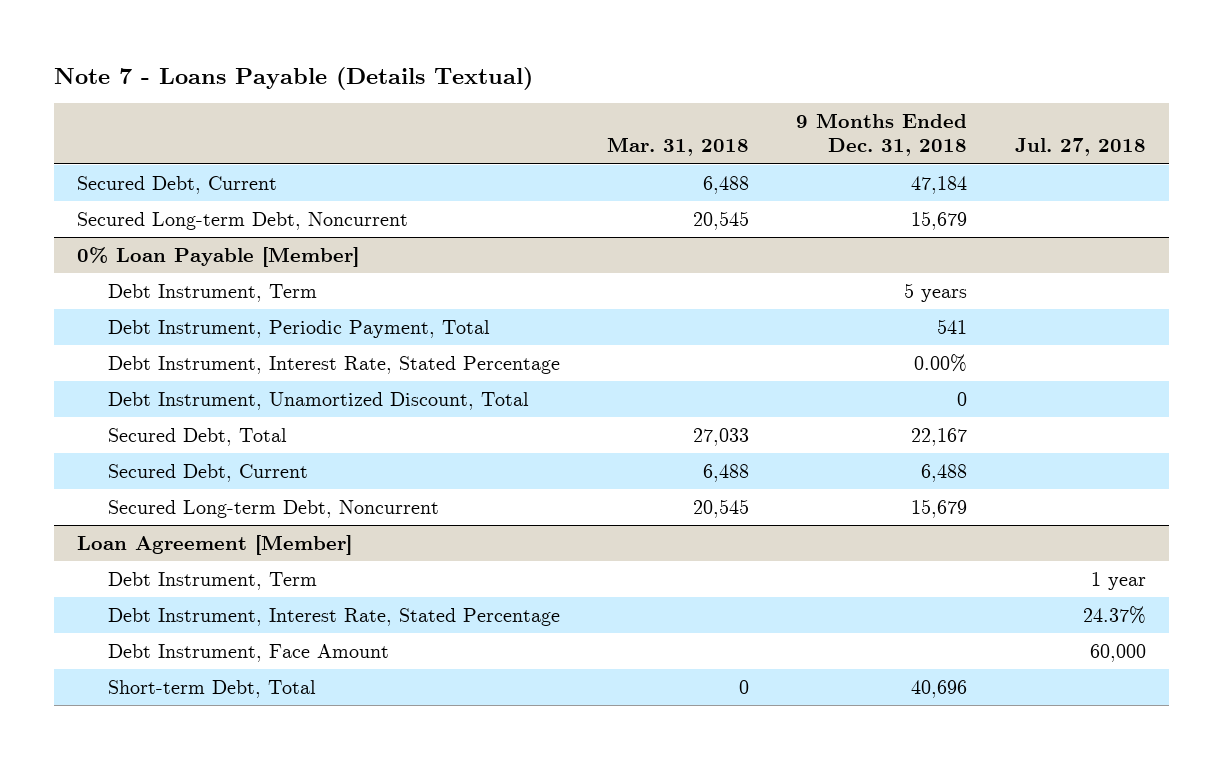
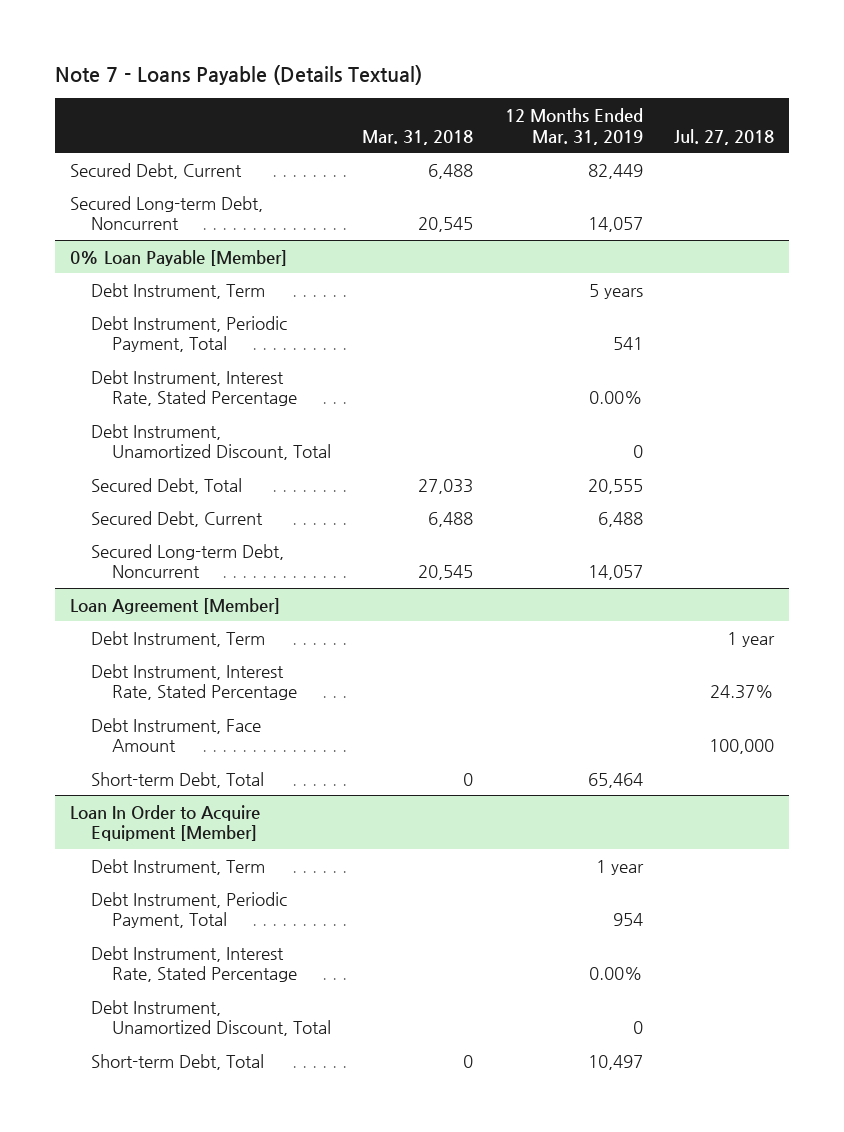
- | Mar. 31, 2018 | 9 Months Ended Dec. 31, 2018 | Jul. 27, 2018
+ | Mar. 31, 2018 | 12 Months Ended Mar. 31, 2019 | Jul. 27, 2018
@ Loan Agreement [Member]
- Debt Instrument, Face Amount | | | 60,000
+ Debt Instrument, Face Amount | | | 100,000
+ Loan In Order to Acquire Equipment [Member]
+ Debt Instrument, Term | | 1 year |
+ Debt Instrument, Periodic Payment, Total | | 954 |
+ Debt Instrument, Interest Rate, Stated Percentage | | 0.00% |
+ Debt Instrument, Unamortized Discount, Total | | 0 |
+ Short-term Debt, Total | 0 | 10,497 |

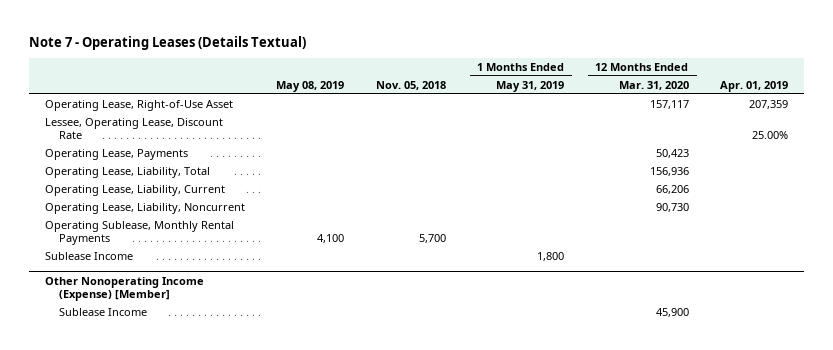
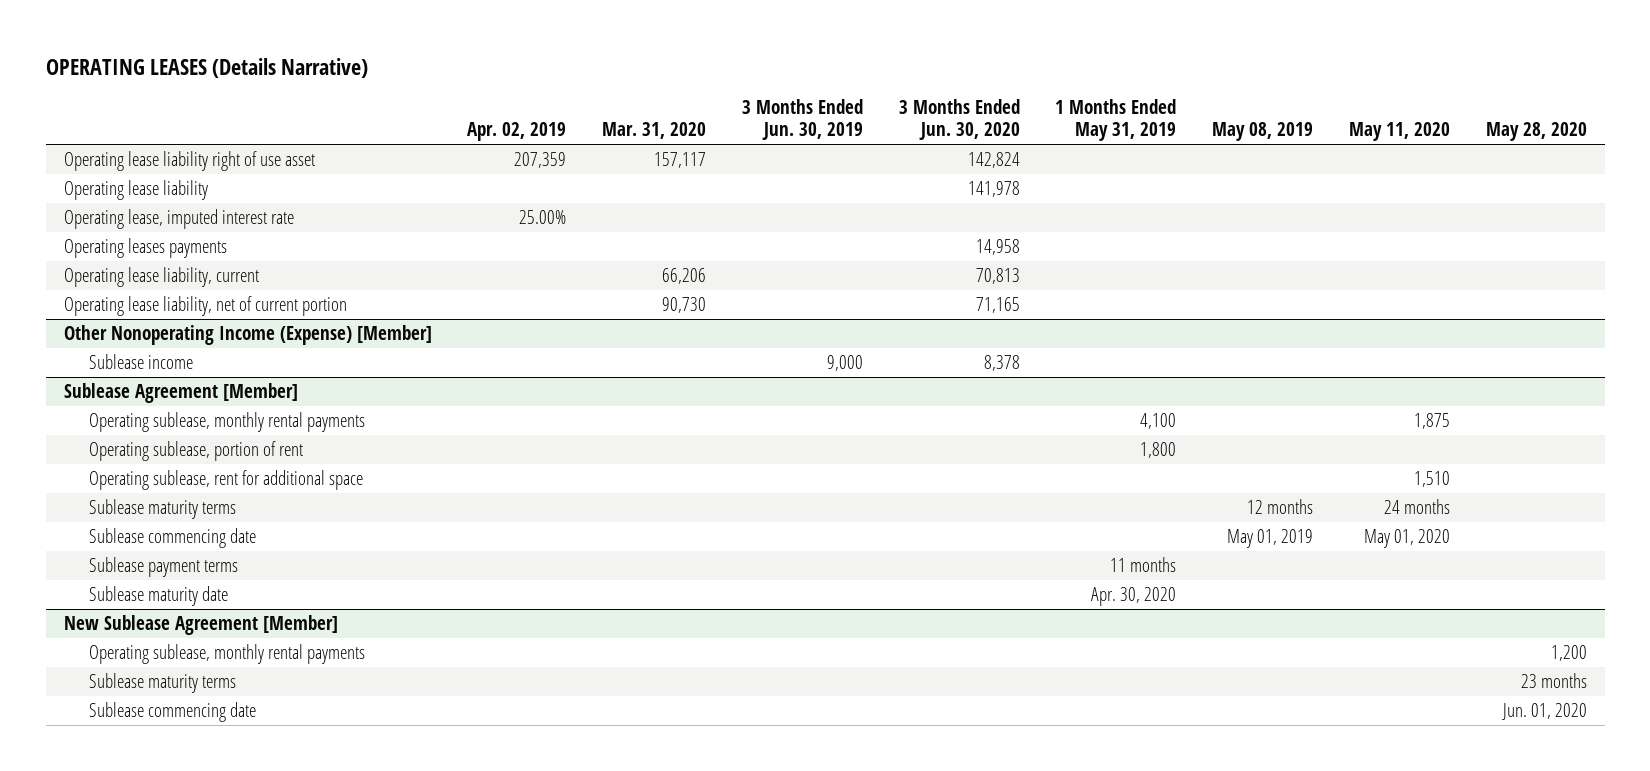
- Note 7 - Operating Leases (Details Textual)
+ OPERATING LEASES (Details Narrative)
- | May 08, 2019 | Nov. 05, 2018 | 1 Months Ended May 31, 2019 | 12 Months Ended Mar. 31, 2020 | Apr. 01, 2019
+ | Apr. 02, 2019 | Mar. 31, 2020 | 3 Months Ended Jun. 30, 2019 | 3 Months Ended Jun. 30, 2020 | 1 Months Ended May 31, 2019 | May 08, 2019 | May 11, 2020 | May 28, 2020
- Operating Lease, Right-of-Use Asset | | | | 157,117 | 207,359
- Lessee, Operating Lease, Discount Rate | | | | | 25.00%
- Operating Lease, Payments | | | | 50,423 |
- Operating Lease, Liability, Total | | | | 156,936 |
- Operating Lease, Liability, Current | | | | 66,206 |
- Operating Lease, Liability, Noncurrent | | | | 90,730 |
- Operating Sublease, Monthly Rental Payments | 4,100 | 5,700 | | |
- Sublease Income | | | 1,800 | |
+ Operating lease liability right of use asset | 207,359 | 157,117 | | 142,824 | | | |
+ Operating lease liability | | | | 141,978 | | | |
+ Operating lease, imputed interest rate | 25.00% | | | | | | |
+ Operating leases payments | | | | 14,958 | | | |
+ Operating lease liability, current | | 66,206 | | 70,813 | | | |
+ Operating lease liability, net of current portion | | 90,730 | | 71,165 | | | |
@ Other Nonoperating Income (Expense) [Member]
- Sublease Income | | | | 45,900 |
+ Sublease income | | | 9,000 | 8,378 | | | |
+ Sublease Agreement [Member]
+ Operating sublease, monthly rental payments | | | | | 4,100 | | 1,875 |
+ Operating sublease, portion of rent | | | | | 1,800 | | |
+ Operating sublease, rent for additional space | | | | | | | 1,510 |
+ Sublease maturity terms | | | | | | 12 months | 24 months |
+ Sublease commencing date | | | | | | May 01, 2019 | May 01, 2020 |
+ Sublease payment terms | | | | | 11 months | | |
+ Sublease maturity date | | | | | Apr. 30, 2020 | | |
+ New Sublease Agreement [Member]
+ Operating sublease, monthly rental payments | | | | | | | | 1,200
+ Sublease maturity terms | | | | | | | | 23 months
+ Sublease commencing date | | | | | | | | Jun. 01, 2020

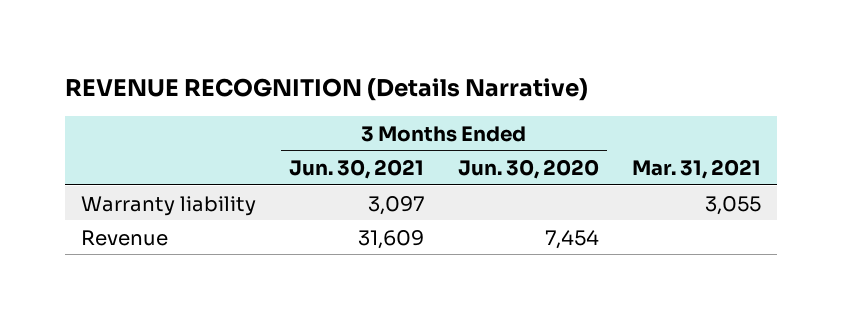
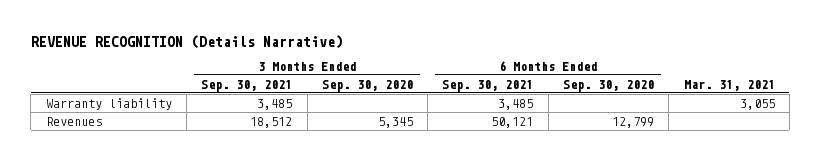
- | 3 Months Ended Jun. 30, 2021 | 3 Months Ended Jun. 30, 2020 | Mar. 31, 2021
+ | 3 Months Ended Sep. 30, 2021 | 3 Months Ended Sep. 30, 2020 | 6 Months Ended Sep. 30, 2021 | 6 Months Ended Sep. 30, 2020 | Mar. 31, 2021
- Revenue | 31,609 | 7,454 |
+ Revenues | 18,512 | 5,345 | 50,121 | 12,799 |

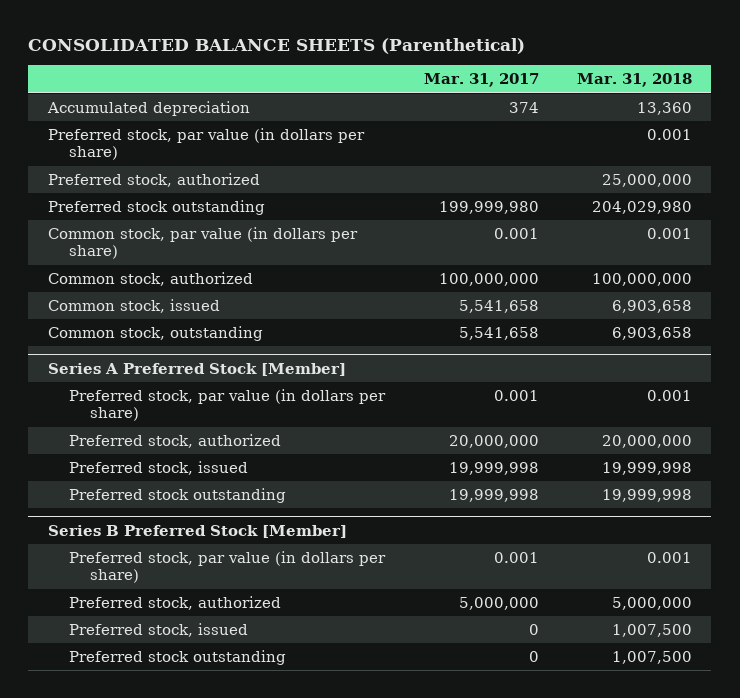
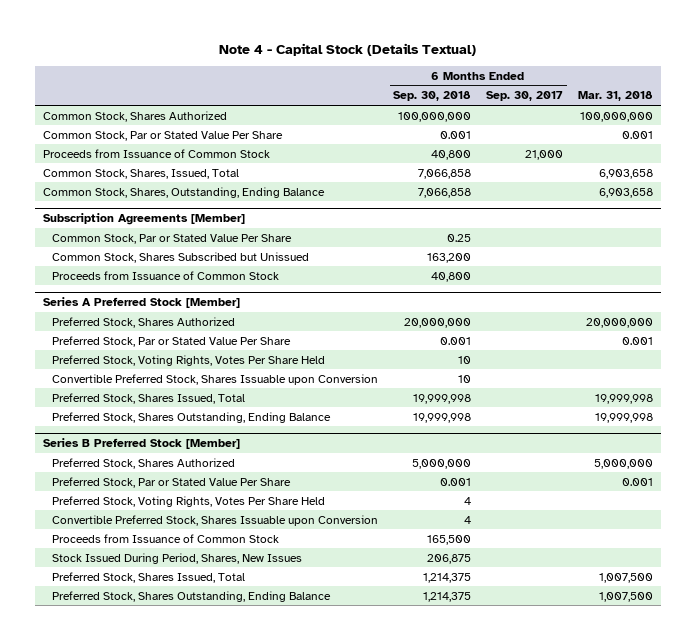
- CONSOLIDATED BALANCE SHEETS (Parenthetical)
+ Note 4 - Capital Stock (Details Textual)
- | Mar. 31, 2017 | Mar. 31, 2018
+ | 6 Months Ended Sep. 30, 2018 | 6 Months Ended Sep. 30, 2017 | Mar. 31, 2018
- Accumulated depreciation | 374 | 13,360
- Preferred stock, par value (in dollars per share) | | 0.001
- Preferred stock, authorized | | 25,000,000
- Preferred stock outstanding | 199,999,980 | 204,029,980
- Common stock, par value (in dollars per share) | 0.001 | 0.001
- Common stock, authorized | 100,000,000 | 100,000,000
- Common stock, issued | 5,541,658 | 6,903,658
- Common stock, outstanding | 5,541,658 | 6,903,658
+ Common Stock, Shares Authorized | 100,000,000 | | 100,000,000
+ Common Stock, Par or Stated Value Per Share | 0.001 | | 0.001
+ Proceeds from Issuance of Common Stock | 40,800 | 21,000 |
+ Common Stock, Shares, Issued, Total | 7,066,858 | | 6,903,658
+ Common Stock, Shares, Outstanding, Ending Balance | 7,066,858 | | 6,903,658
+ Subscription Agreements [Member]
+ Common Stock, Par or Stated Value Per Share | 0.25 | |
+ Common Stock, Shares Subscribed but Unissued | 163,200 | |
+ Proceeds from Issuance of Common Stock | 40,800 | |
@ Series A Preferred Stock [Member]
- Preferred stock, par value (in dollars per share) | 0.001 | 0.001
- Preferred stock, authorized | 20,000,000 | 20,000,000
- Preferred stock, issued | 19,999,998 | 19,999,998
- Preferred stock outstanding | 19,999,998 | 19,999,998
+ Preferred Stock, Shares Authorized | 20,000,000 | | 20,000,000
+ Preferred Stock, Par or Stated Value Per Share | 0.001 | | 0.001
+ Preferred Stock, Voting Rights, Votes Per Share Held | 10 | |
+ Convertible Preferred Stock, Shares Issuable upon Conversion | 10 | |
+ Preferred Stock, Shares Issued, Total | 19,999,998 | | 19,999,998
+ Preferred Stock, Shares Outstanding, Ending Balance | 19,999,998 | | 19,999,998
@ Series B Preferred Stock [Member]
- Preferred stock, par value (in dollars per share) | 0.001 | 0.001
- Preferred stock, authorized | 5,000,000 | 5,000,000
- Preferred stock, issued | 0 | 1,007,500
- Preferred stock outstanding | 0 | 1,007,500
+ Preferred Stock, Shares Authorized | 5,000,000 | | 5,000,000
+ Preferred Stock, Par or Stated Value Per Share | 0.001 | | 0.001
+ Preferred Stock, Voting Rights, Votes Per Share Held | 4 | |
+ Convertible Preferred Stock, Shares Issuable upon Conversion | 4 | |
+ Proceeds from Issuance of Common Stock | 165,500 | |
+ Stock Issued During Period, Shares, New Issues | 206,875 | |
+ Preferred Stock, Shares Issued, Total | 1,214,375 | | 1,007,500
+ Preferred Stock, Shares Outstanding, Ending Balance | 1,214,375 | | 1,007,500

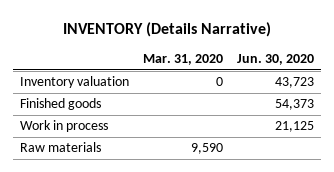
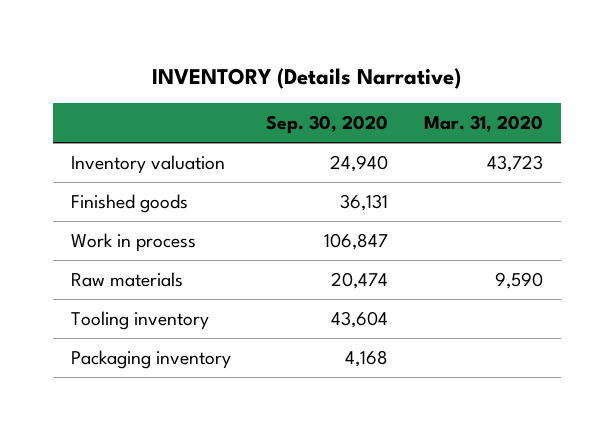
- | Mar. 31, 2020 | Jun. 30, 2020
+ | Sep. 30, 2020 | Mar. 31, 2020
- Inventory valuation | 0 | 43,723
+ Inventory valuation | 24,940 | 43,723
+ Tooling inventory | 43,604 |
+ Packaging inventory | 4,168 |

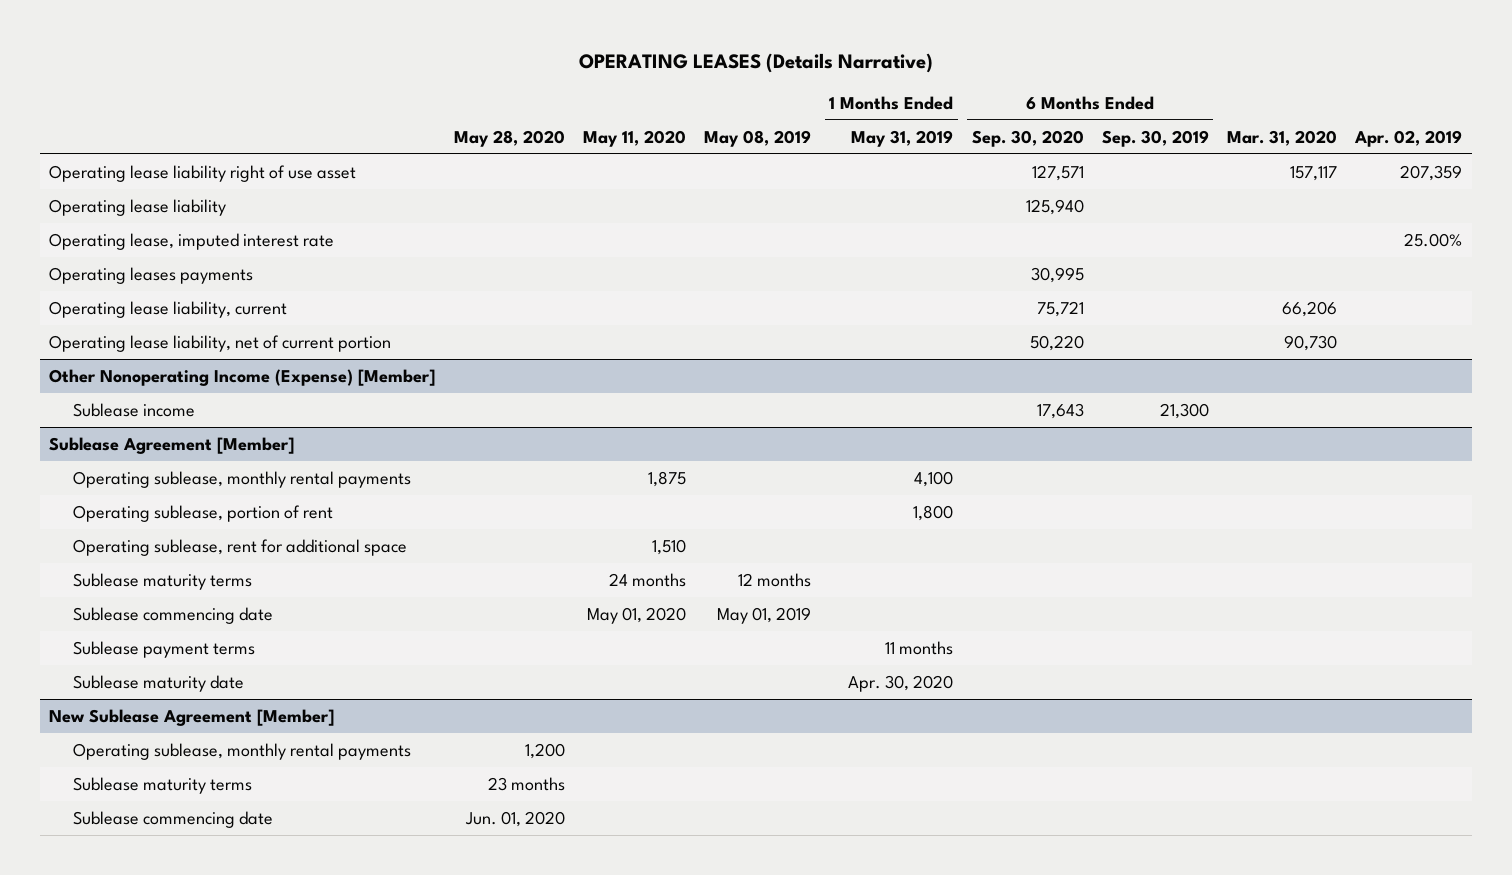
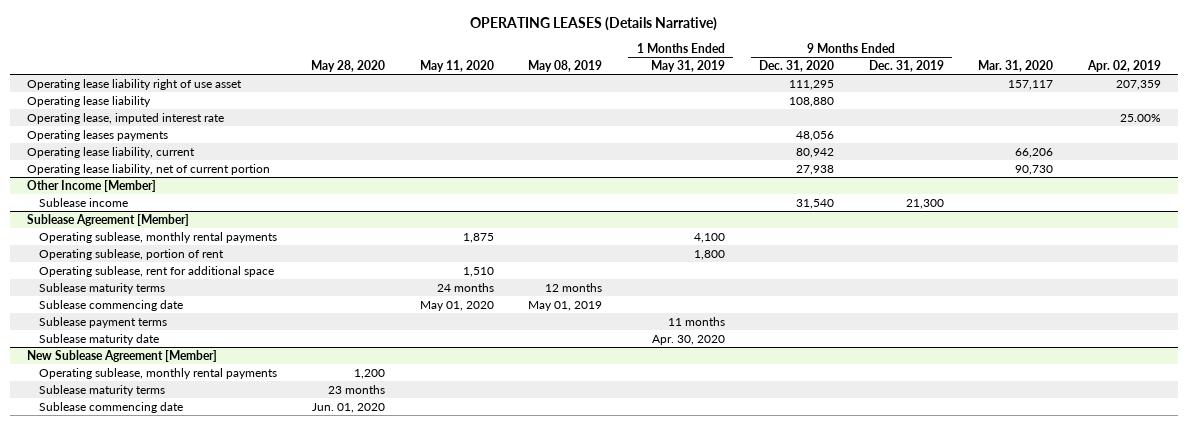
- | May 28, 2020 | May 11, 2020 | May 08, 2019 | 1 Months Ended May 31, 2019 | 6 Months Ended Sep. 30, 2020 | 6 Months Ended Sep. 30, 2019 | Mar. 31, 2020 | Apr. 02, 2019
+ | May 28, 2020 | May 11, 2020 | May 08, 2019 | 1 Months Ended May 31, 2019 | 9 Months Ended Dec. 31, 2020 | 9 Months Ended Dec. 31, 2019 | Mar. 31, 2020 | Apr. 02, 2019
- Other Nonoperating Income (Expense) [Member]
+ Other Income [Member]

